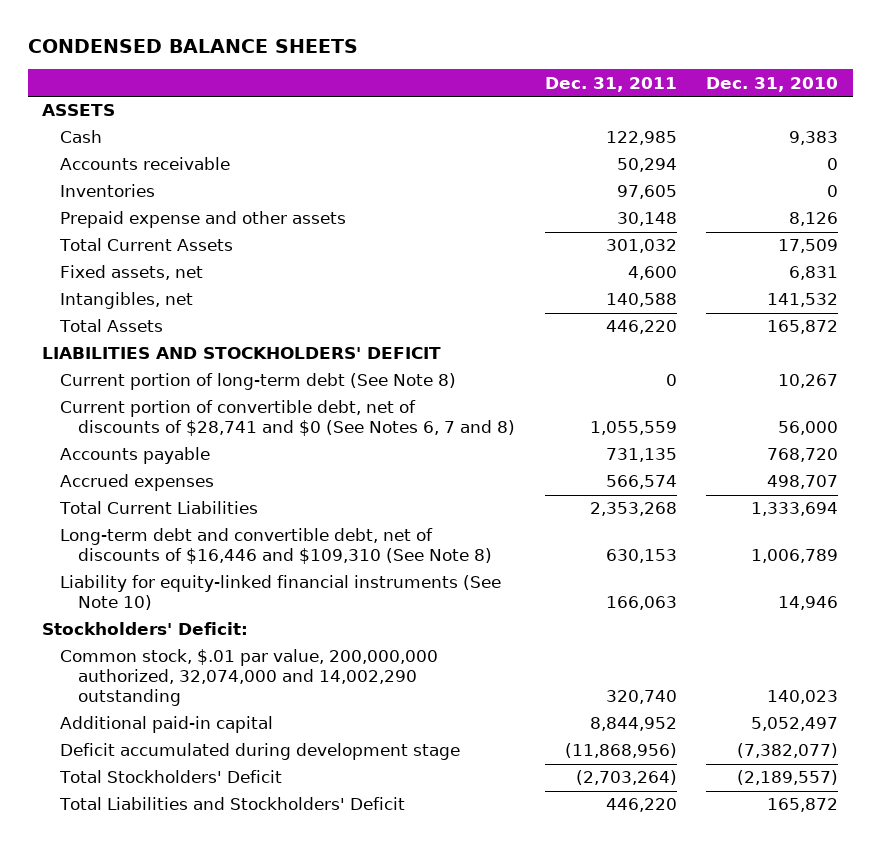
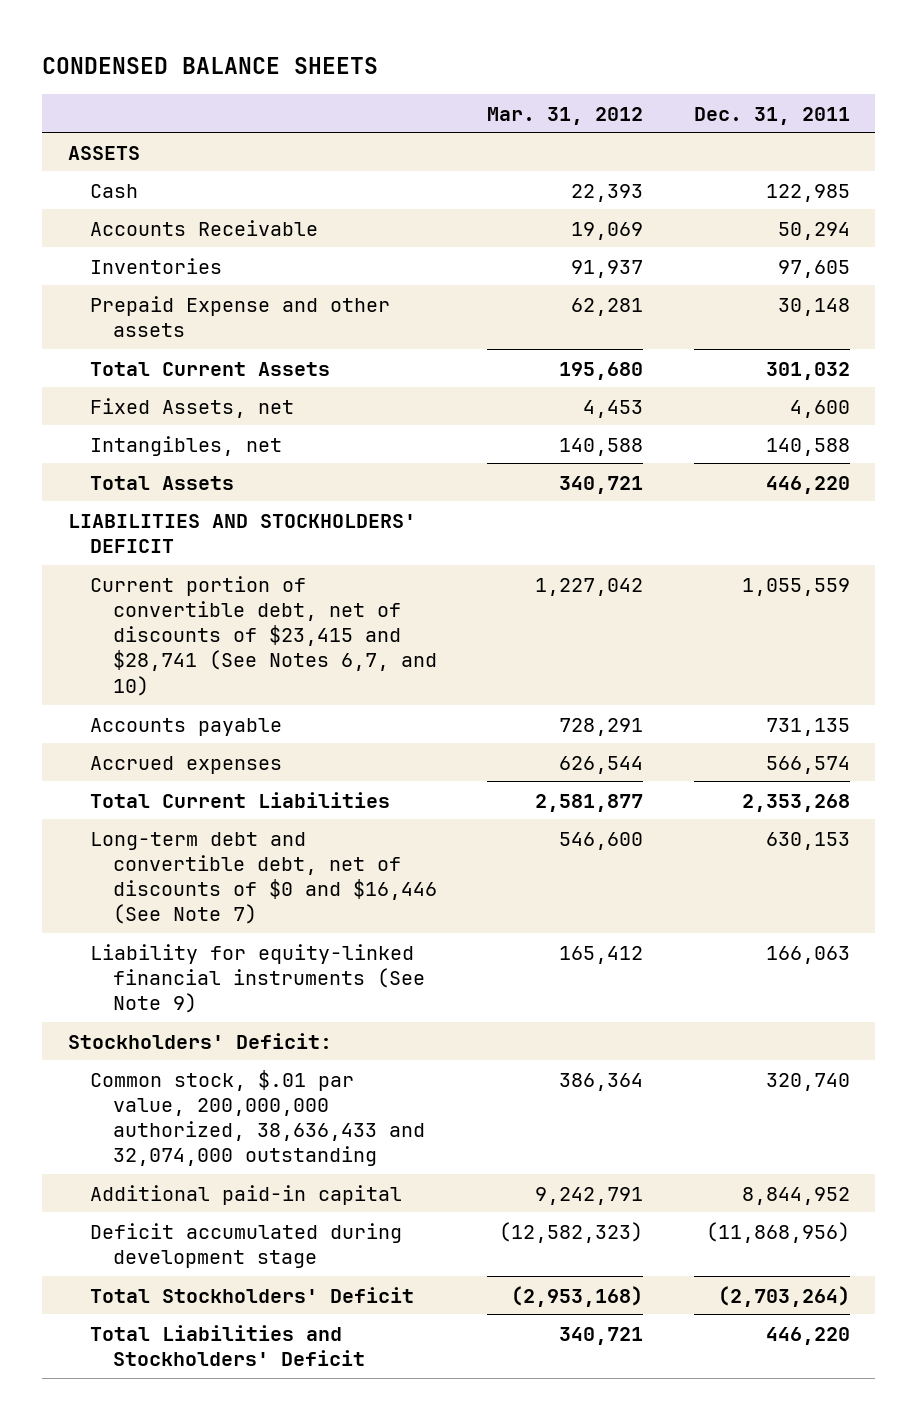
- | Dec. 31, 2011 | Dec. 31, 2010
+ | Mar. 31, 2012 | Dec. 31, 2011
- Accounts receivable | 50,294 | 0
+ Accounts Receivable | 19,069 | 50,294
- Prepaid expense and other assets | 30,148 | 8,126
+ Prepaid Expense and other assets | 62,281 | 30,148
- Fixed assets, net | 4,600 | 6,831
+ Fixed Assets, net | 4,453 | 4,600
- Current portion of long-term debt (See Note 8) | 0 | 10,267
- Current portion of convertible debt, net of discounts of $28,741 and $0 (See Notes 6, 7 and 8) | 1,055,559 | 56,000
+ Current portion of convertible debt, net of discounts of $23,415 and $28,741 (See Notes 6,7, and 10) | 1,227,042 | 1,055,559
- Long-term debt and convertible debt, net of discounts of $16,446 and $109,310 (See Note 8) | 630,153 | 1,006,789
- Liability for equity-linked financial instruments (See Note 10) | 166,063 | 14,946
+ Long-term debt and convertible debt, net of discounts of $0 and $16,446 (See Note 7) | 546,600 | 630,153
+ Liability for equity-linked financial instruments (See Note 9) | 165,412 | 166,063
- Common stock, $.01 par value, 200,000,000 authorized, 32,074,000 and 14,002,290 outstanding | 320,740 | 140,023
+ Common stock, $.01 par value, 200,000,000 authorized, 38,636,433 and 32,074,000 outstanding | 386,364 | 320,740

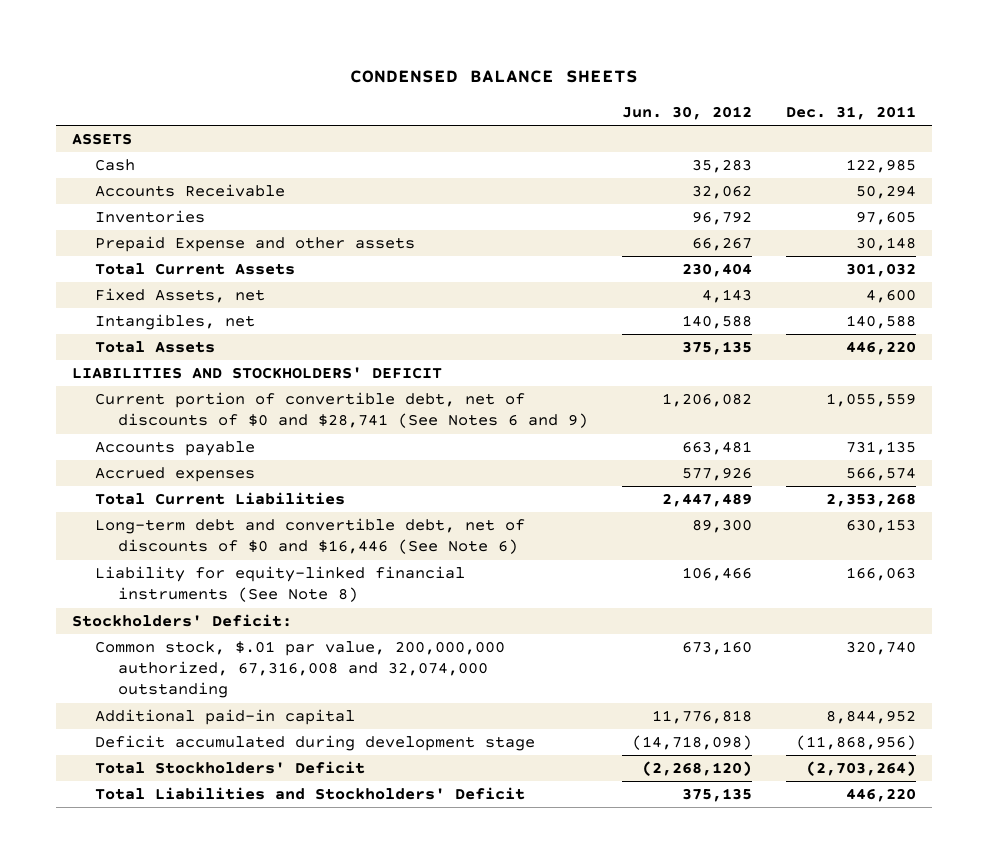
- | Mar. 31, 2012 | Dec. 31, 2011
+ | Jun. 30, 2012 | Dec. 31, 2011
- Current portion of convertible debt, net of discounts of $23,415 and $28,741 (See Notes 6,7, and 10) | 1,227,042 | 1,055,559
+ Current portion of convertible debt, net of discounts of $0 and $28,741 (See Notes 6 and 9) | 1,206,082 | 1,055,559
- Long-term debt and convertible debt, net of discounts of $0 and $16,446 (See Note 7) | 546,600 | 630,153
- Liability for equity-linked financial instruments (See Note 9) | 165,412 | 166,063
+ Long-term debt and convertible debt, net of discounts of $0 and $16,446 (See Note 6) | 89,300 | 630,153
+ Liability for equity-linked financial instruments (See Note 8) | 106,466 | 166,063
- Common stock, $.01 par value, 200,000,000 authorized, 38,636,433 and 32,074,000 outstanding | 386,364 | 320,740
+ Common stock, $.01 par value, 200,000,000 authorized, 67,316,008 and 32,074,000 outstanding | 673,160 | 320,740

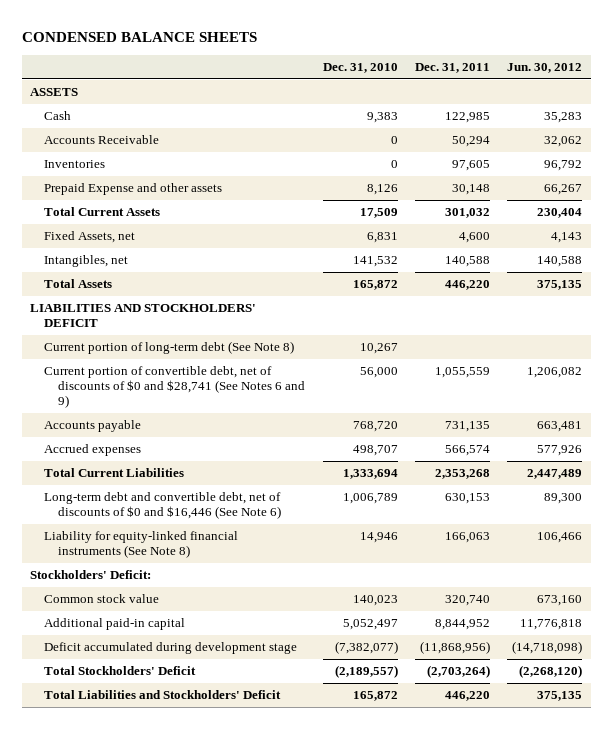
- | Jun. 30, 2012 | Dec. 31, 2011
+ | Dec. 31, 2010 | Dec. 31, 2011 | Jun. 30, 2012
+ Current portion of long-term debt (See Note 8) | 10,267 | |
- Common stock, $.01 par value, 200,000,000 authorized, 67,316,008 and 32,074,000 outstanding | 673,160 | 320,740
+ Common stock value | 140,023 | 320,740 | 673,160

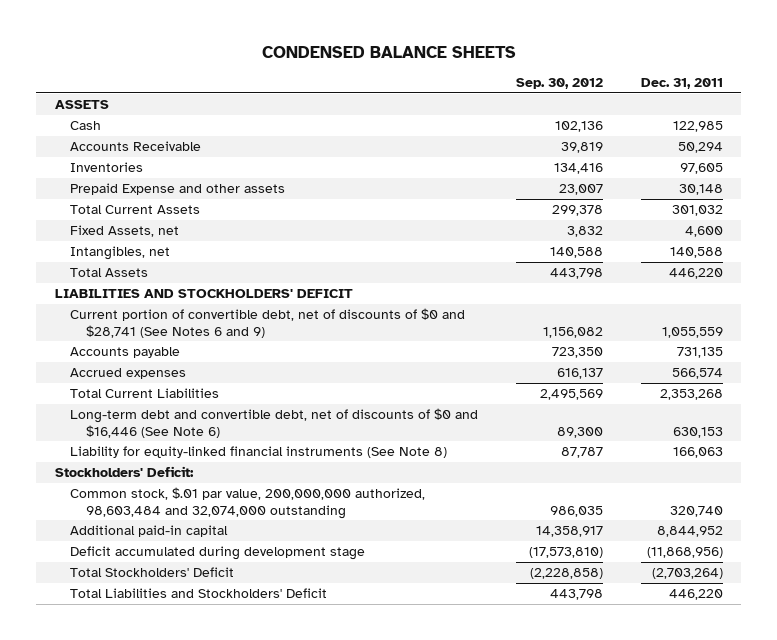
- | Dec. 31, 2010 | Dec. 31, 2011 | Jun. 30, 2012
+ | Sep. 30, 2012 | Dec. 31, 2011
- Current portion of long-term debt (See Note 8) | 10,267 | |
- Common stock value | 140,023 | 320,740 | 673,160
+ Common stock, $.01 par value, 200,000,000 authorized, 98,603,484 and 32,074,000 outstanding | 986,035 | 320,740

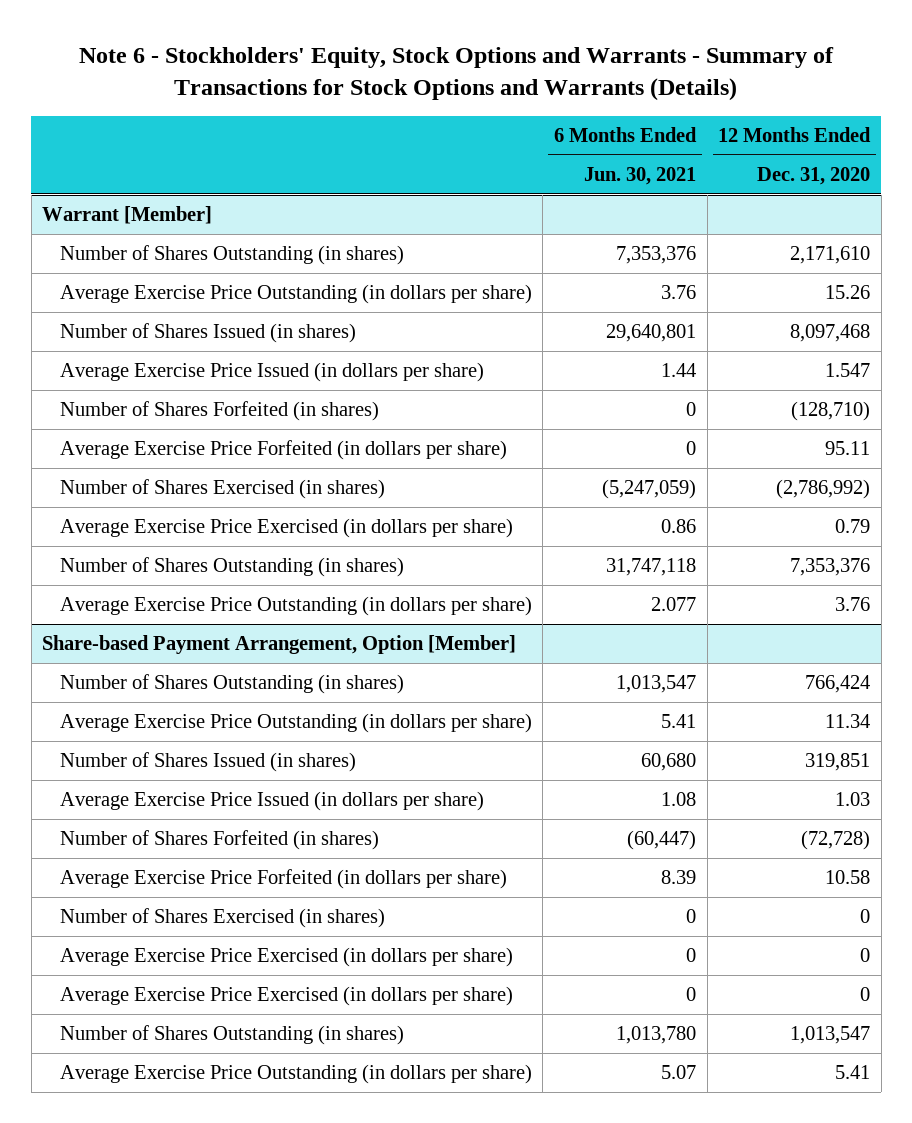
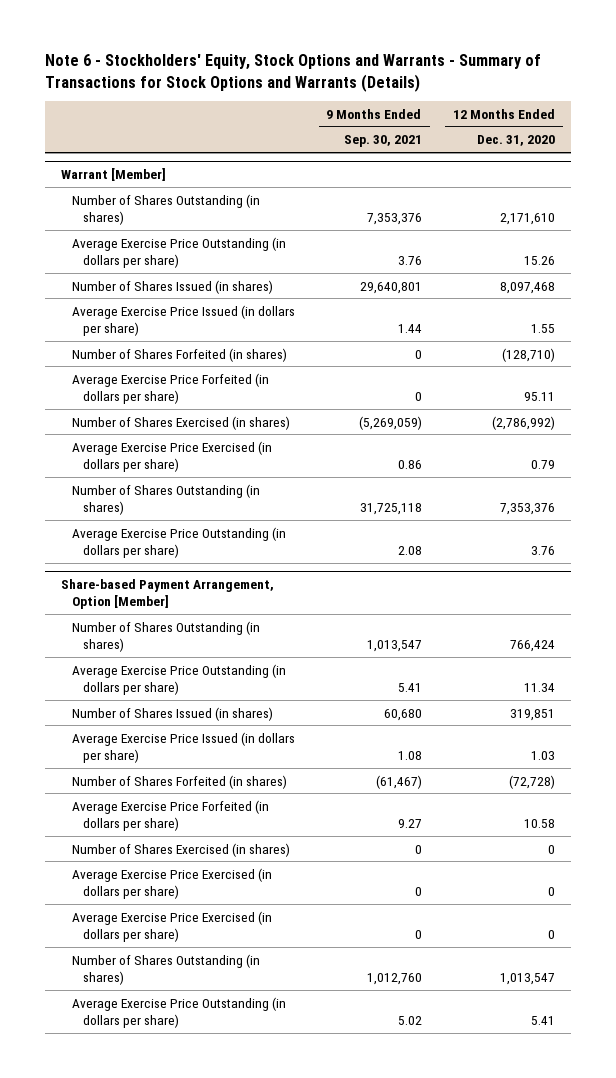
- | 6 Months Ended Jun. 30, 2021 | 12 Months Ended Dec. 31, 2020
+ | 9 Months Ended Sep. 30, 2021 | 12 Months Ended Dec. 31, 2020
@ Warrant [Member]
- Average Exercise Price Issued (in dollars per share) | 1.44 | 1.547
+ Average Exercise Price Issued (in dollars per share) | 1.44 | 1.55

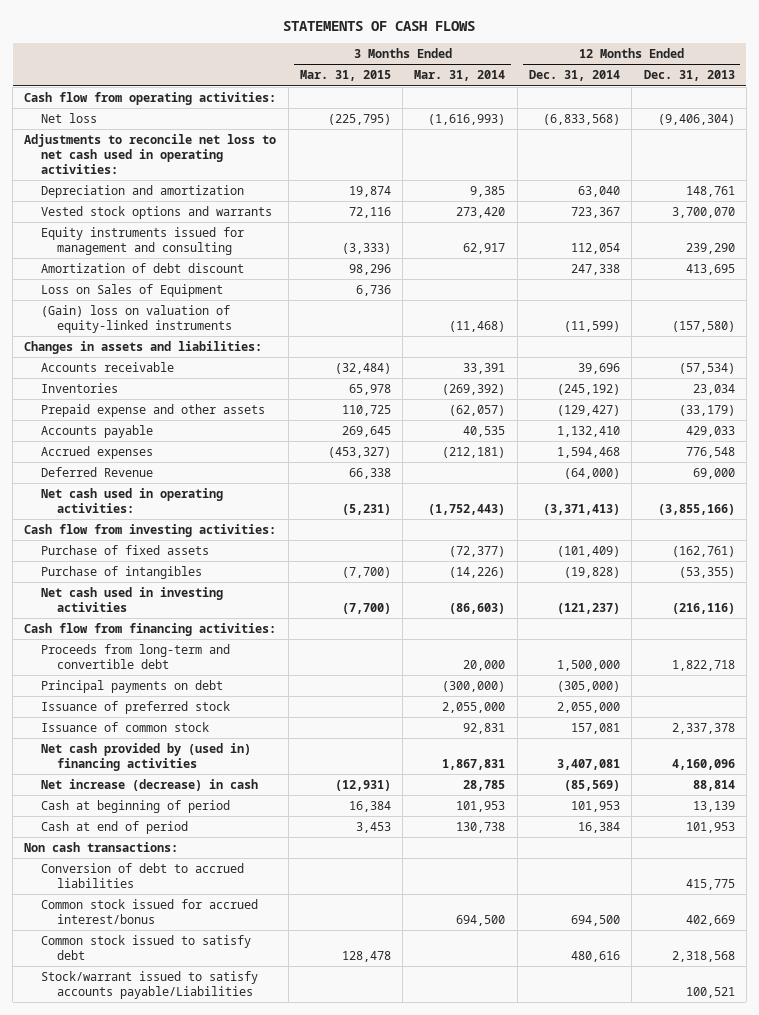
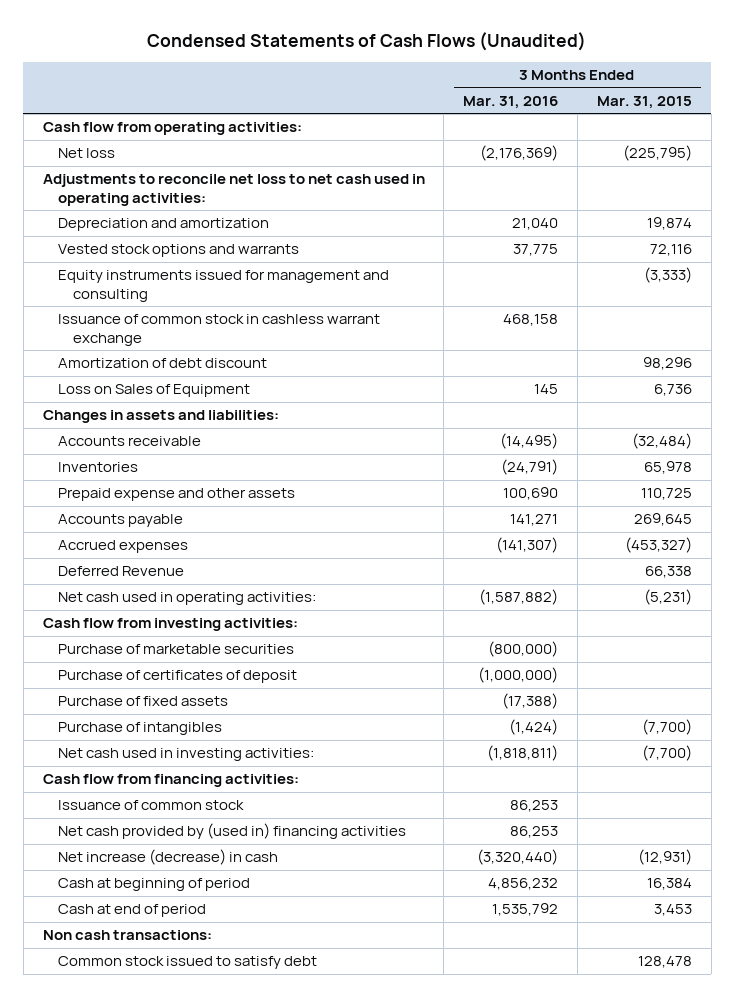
- STATEMENTS OF CASH FLOWS
+ Condensed Statements of Cash Flows (Unaudited)
- | 3 Months Ended Mar. 31, 2015 | 3 Months Ended Mar. 31, 2014 | 12 Months Ended Dec. 31, 2014 | 12 Months Ended Dec. 31, 2013
+ | 3 Months Ended Mar. 31, 2016 | 3 Months Ended Mar. 31, 2015
+ Issuance of common stock in cashless warrant exchange | 468,158 |
- (Gain) loss on valuation of equity-linked instruments | | (11,468) | (11,599) | (157,580)
+ Purchase of marketable securities | (800,000) |
+ Purchase of certificates of deposit | (1,000,000) |
- Net cash used in investing activities | (7,700) | (86,603) | (121,237) | (216,116)
+ Net cash used in investing activities: | (1,818,811) | (7,700)
- Proceeds from long-term and convertible debt | | 20,000 | 1,500,000 | 1,822,718
- Principal payments on debt | | (300,000) | (305,000) |
- Issuance of preferred stock | | 2,055,000 | 2,055,000 |
- Conversion of debt to accrued liabilities | | | | 415,775
- Common stock issued for accrued interest/bonus | | 694,500 | 694,500 | 402,669
- Stock/warrant issued to satisfy accounts payable/Liabilities | | | | 100,521

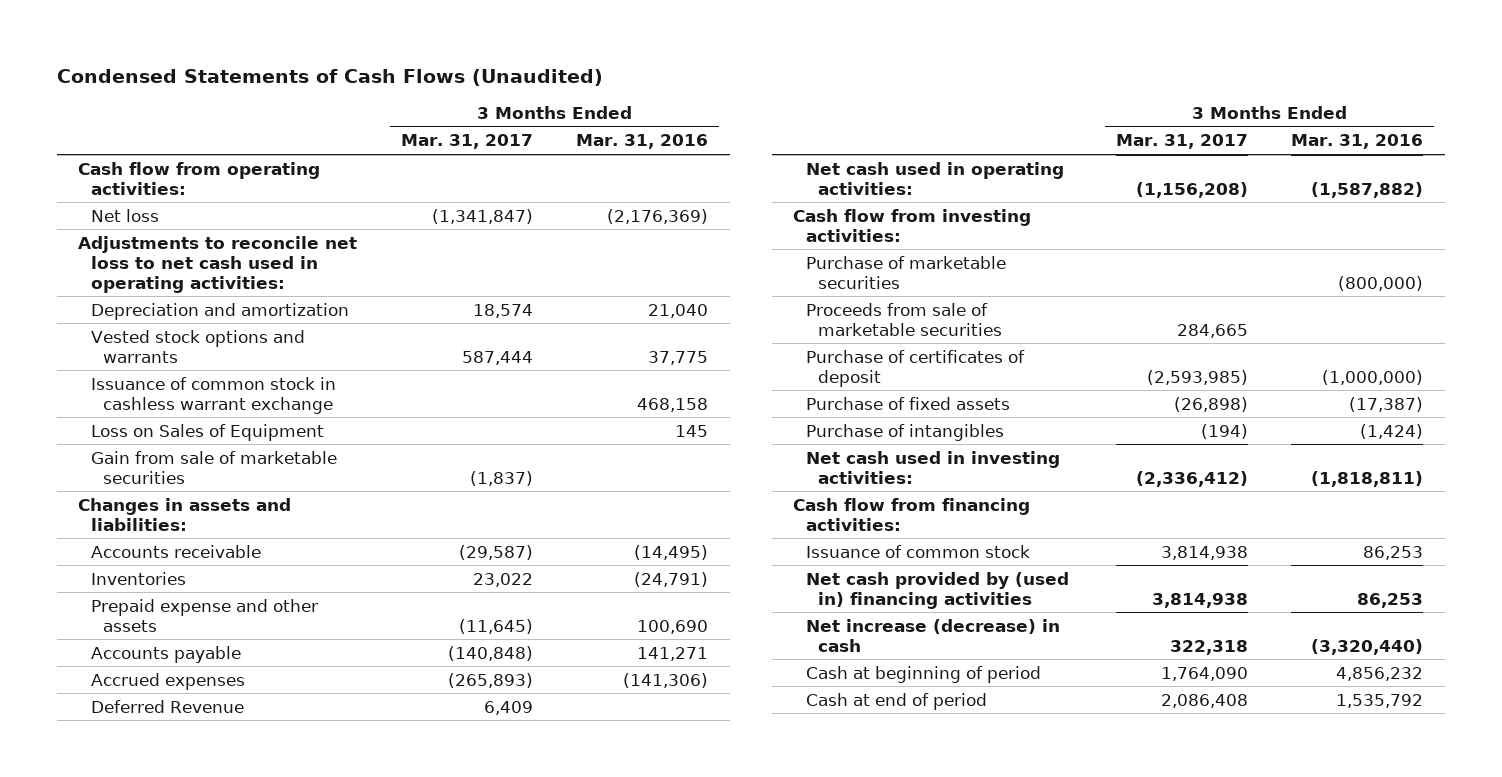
- | 3 Months Ended Mar. 31, 2016 | 3 Months Ended Mar. 31, 2015
+ | 3 Months Ended Mar. 31, 2017 | 3 Months Ended Mar. 31, 2016
- Equity instruments issued for management and consulting | | (3,333)
- Amortization of debt discount | | 98,296
+ Gain from sale of marketable securities | (1,837) |
- Accrued expenses | (141,307) | (453,327)
+ Accrued expenses | (265,893) | (141,306)
+ Proceeds from sale of marketable securities | 284,665 |
- Purchase of fixed assets | (17,388) |
+ Purchase of fixed assets | (26,898) | (17,387)
- Non cash transactions:
- Common stock issued to satisfy debt | | 128,478

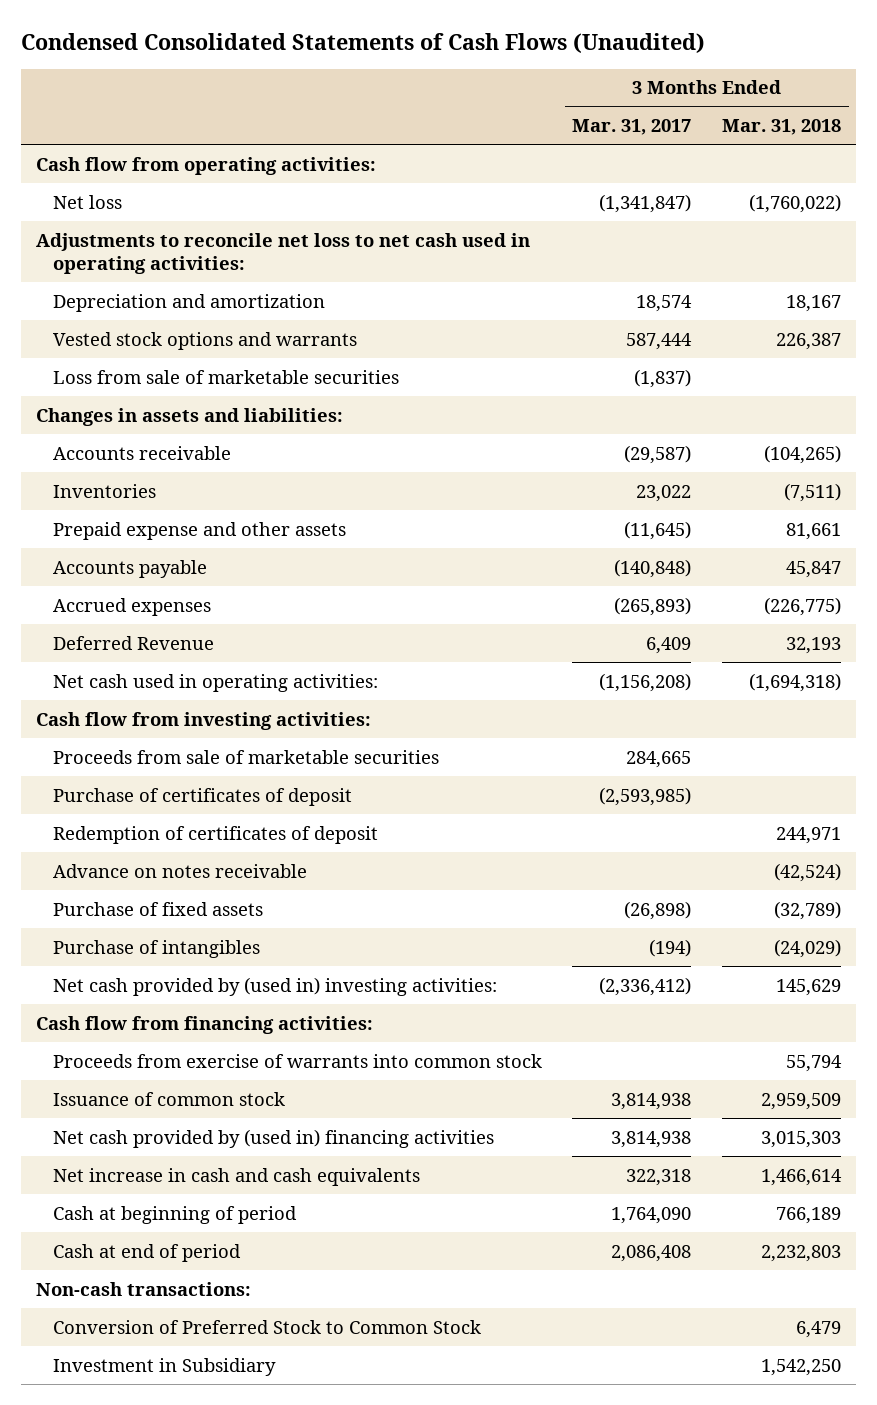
- Condensed Statements of Cash Flows (Unaudited)
+ Condensed Consolidated Statements of Cash Flows (Unaudited)
- | 3 Months Ended Mar. 31, 2017 | 3 Months Ended Mar. 31, 2016
+ | 3 Months Ended Mar. 31, 2017 | 3 Months Ended Mar. 31, 2018
- Issuance of common stock in cashless warrant exchange | | 468,158
- Loss on Sales of Equipment | | 145
- Gain from sale of marketable securities | (1,837) |
+ Loss from sale of marketable securities | (1,837) |
- Purchase of marketable securities | | (800,000)
+ Redemption of certificates of deposit | | 244,971
+ Advance on notes receivable | | (42,524)
- Net cash used in investing activities: | (2,336,412) | (1,818,811)
+ Net cash provided by (used in) investing activities: | (2,336,412) | 145,629
+ Proceeds from exercise of warrants into common stock | | 55,794
- Net increase (decrease) in cash | 322,318 | (3,320,440)
+ Net increase in cash and cash equivalents | 322,318 | 1,466,614
+ Non-cash transactions:
+ Conversion of Preferred Stock to Common Stock | | 6,479
+ Investment in Subsidiary | | 1,542,250

